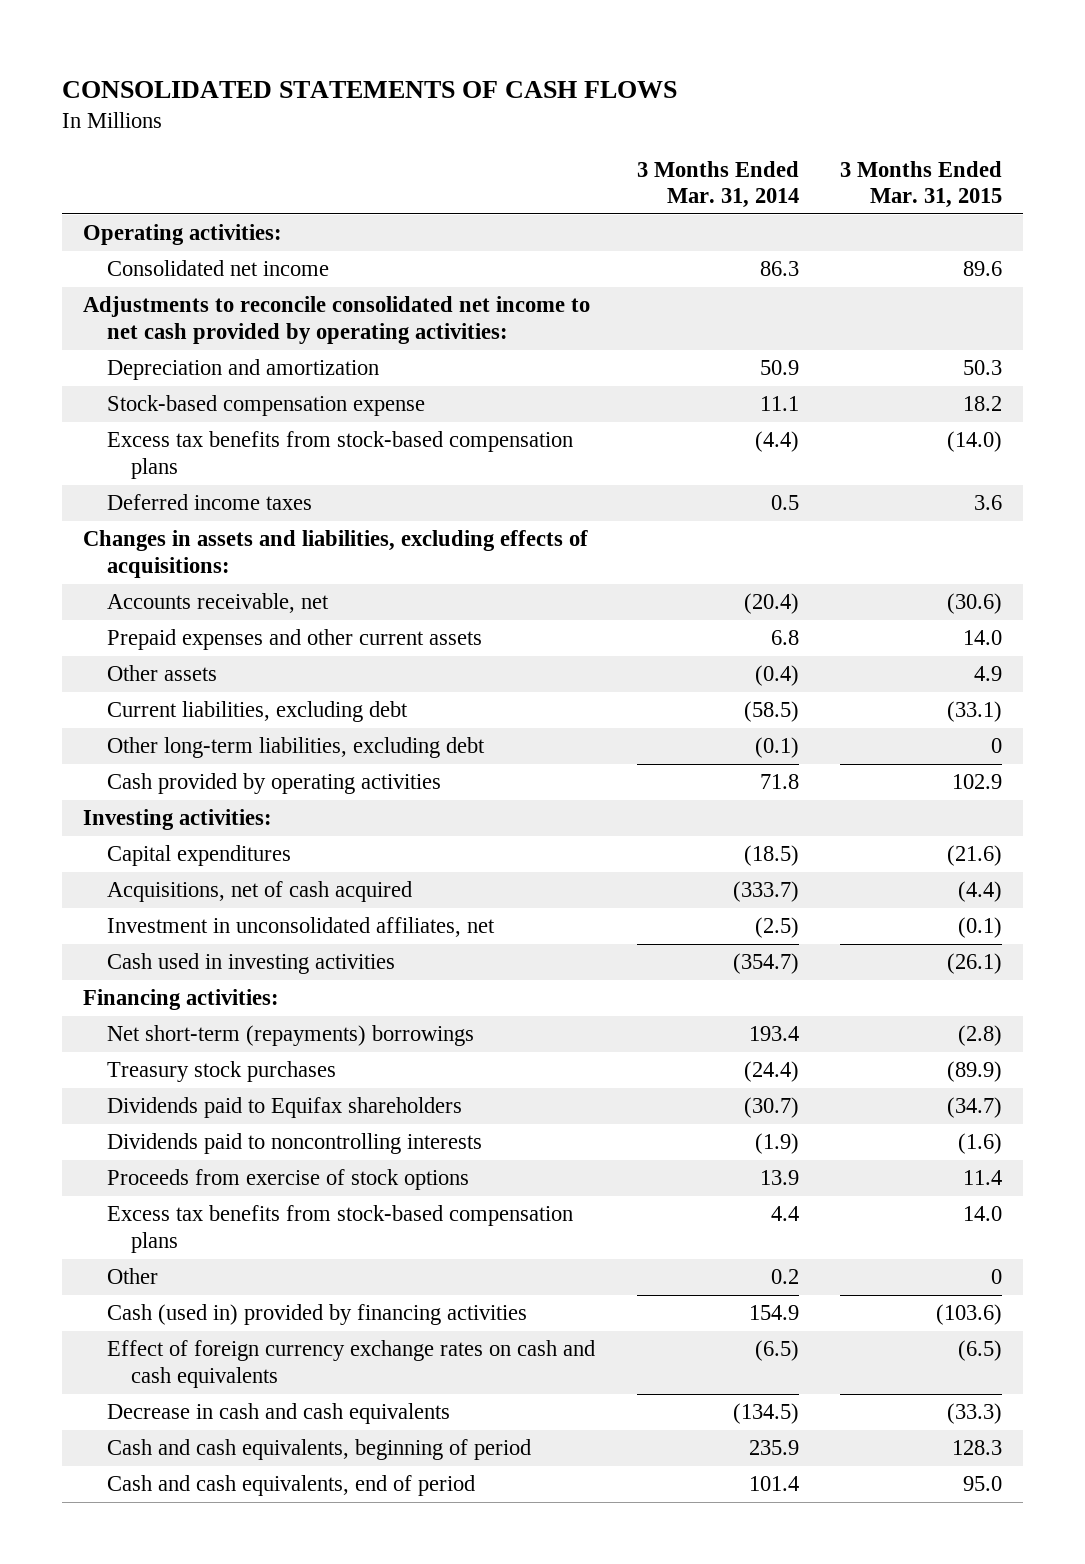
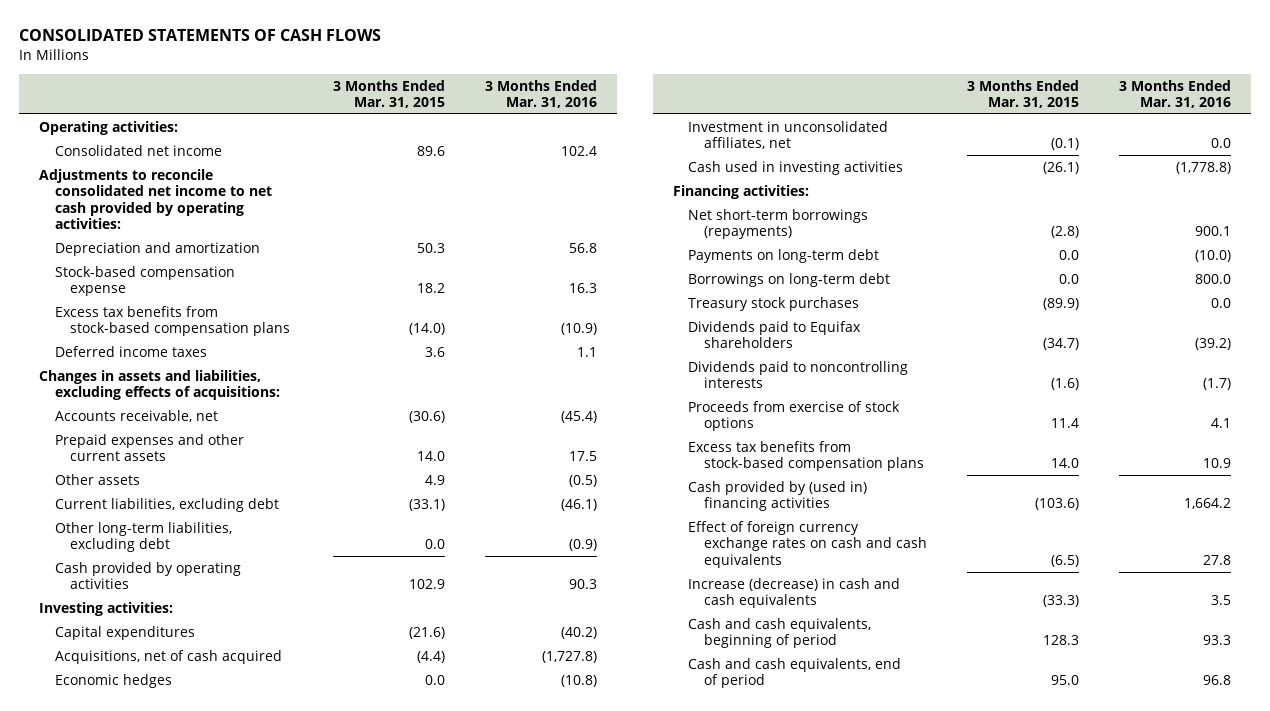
- | 3 Months Ended Mar. 31, 2014 | 3 Months Ended Mar. 31, 2015
+ | 3 Months Ended Mar. 31, 2015 | 3 Months Ended Mar. 31, 2016
- Other long-term liabilities, excluding debt | (0.1) | 0
+ Other long-term liabilities, excluding debt | 0.0 | (0.9)
+ Economic hedges | 0.0 | (10.8)
- Net short-term (repayments) borrowings | 193.4 | (2.8)
+ Net short-term borrowings (repayments) | (2.8) | 900.1
+ Payments on long-term debt | 0.0 | (10.0)
+ Borrowings on long-term debt | 0.0 | 800.0
- Other | 0.2 | 0
- Cash (used in) provided by financing activities | 154.9 | (103.6)
+ Cash provided by (used in) financing activities | (103.6) | 1,664.2
- Decrease in cash and cash equivalents | (134.5) | (33.3)
+ Increase (decrease) in cash and cash equivalents | (33.3) | 3.5

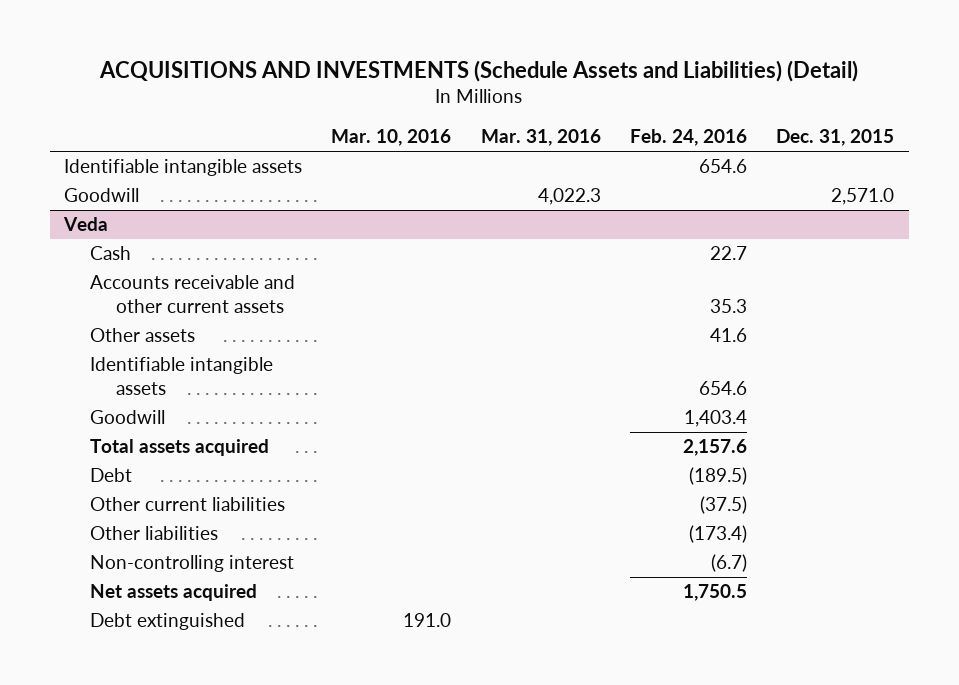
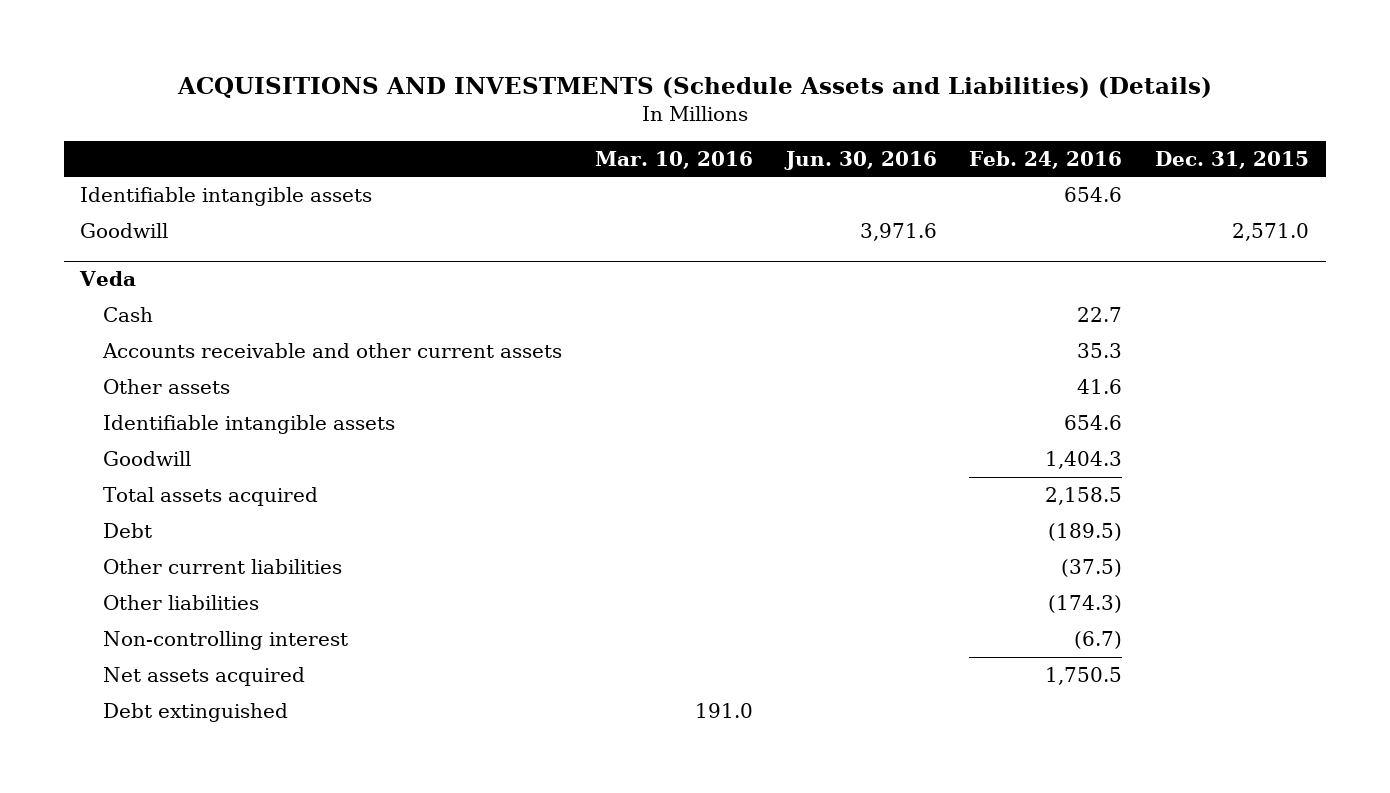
- ACQUISITIONS AND INVESTMENTS (Schedule Assets and Liabilities) (Detail)
+ ACQUISITIONS AND INVESTMENTS (Schedule Assets and Liabilities) (Details)
- | Mar. 10, 2016 | Mar. 31, 2016 | Feb. 24, 2016 | Dec. 31, 2015
+ | Mar. 10, 2016 | Jun. 30, 2016 | Feb. 24, 2016 | Dec. 31, 2015
@ Veda
- Goodwill | | | 1,403.4 |
- Total assets acquired | | | 2,157.6 |
+ Goodwill | | | 1,404.3 |
+ Total assets acquired | | | 2,158.5 |
- Other liabilities | | | (173.4) |
+ Other liabilities | | | (174.3) |

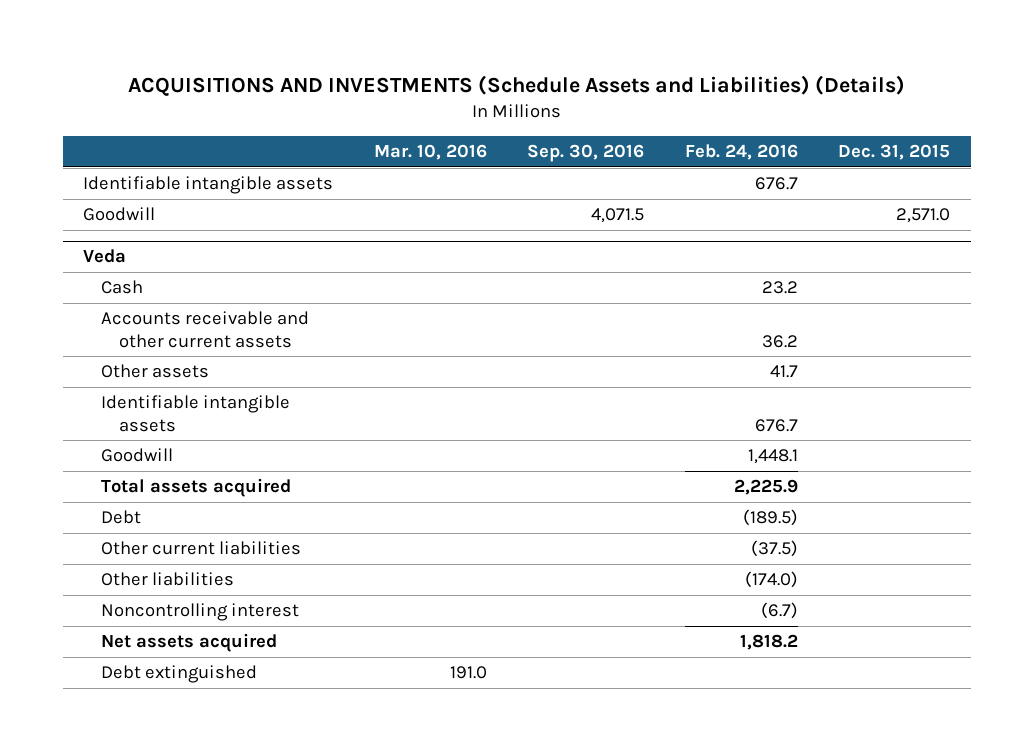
- | Mar. 10, 2016 | Jun. 30, 2016 | Feb. 24, 2016 | Dec. 31, 2015
+ | Mar. 10, 2016 | Sep. 30, 2016 | Feb. 24, 2016 | Dec. 31, 2015
- Identifiable intangible assets | | | 654.6 |
+ Identifiable intangible assets | | | 676.7 |
@ Veda
- Cash | | | 22.7 |
- Accounts receivable and other current assets | | | 35.3 |
- Other assets | | | 41.6 |
- Identifiable intangible assets | | | 654.6 |
- Goodwill | | | 1,404.3 |
- Total assets acquired | | | 2,158.5 |
+ Cash | | | 23.2 |
+ Accounts receivable and other current assets | | | 36.2 |
+ Other assets | | | 41.7 |
+ Identifiable intangible assets | | | 676.7 |
+ Goodwill | | | 1,448.1 |
+ Total assets acquired | | | 2,225.9 |
- Other liabilities | | | (174.3) |
- Non-controlling interest | | | (6.7) |
- Net assets acquired | | | 1,750.5 |
+ Other liabilities | | | (174.0) |
+ Noncontrolling interest | | | (6.7) |
+ Net assets acquired | | | 1,818.2 |

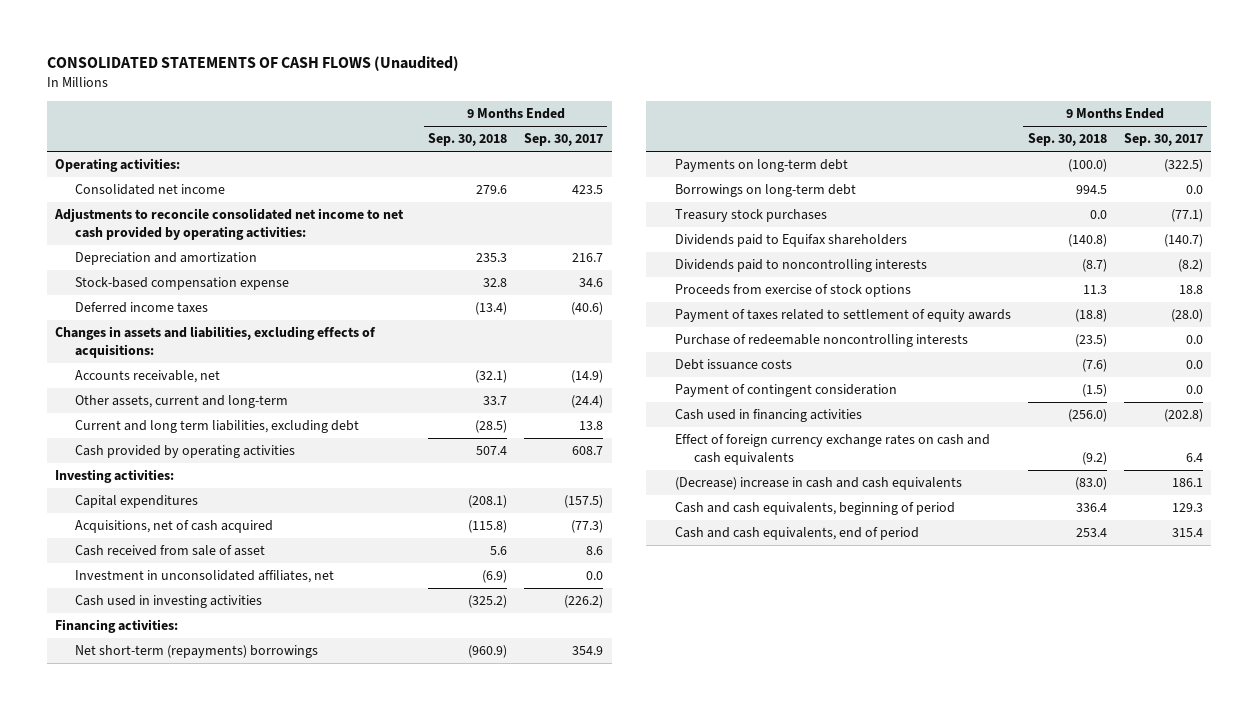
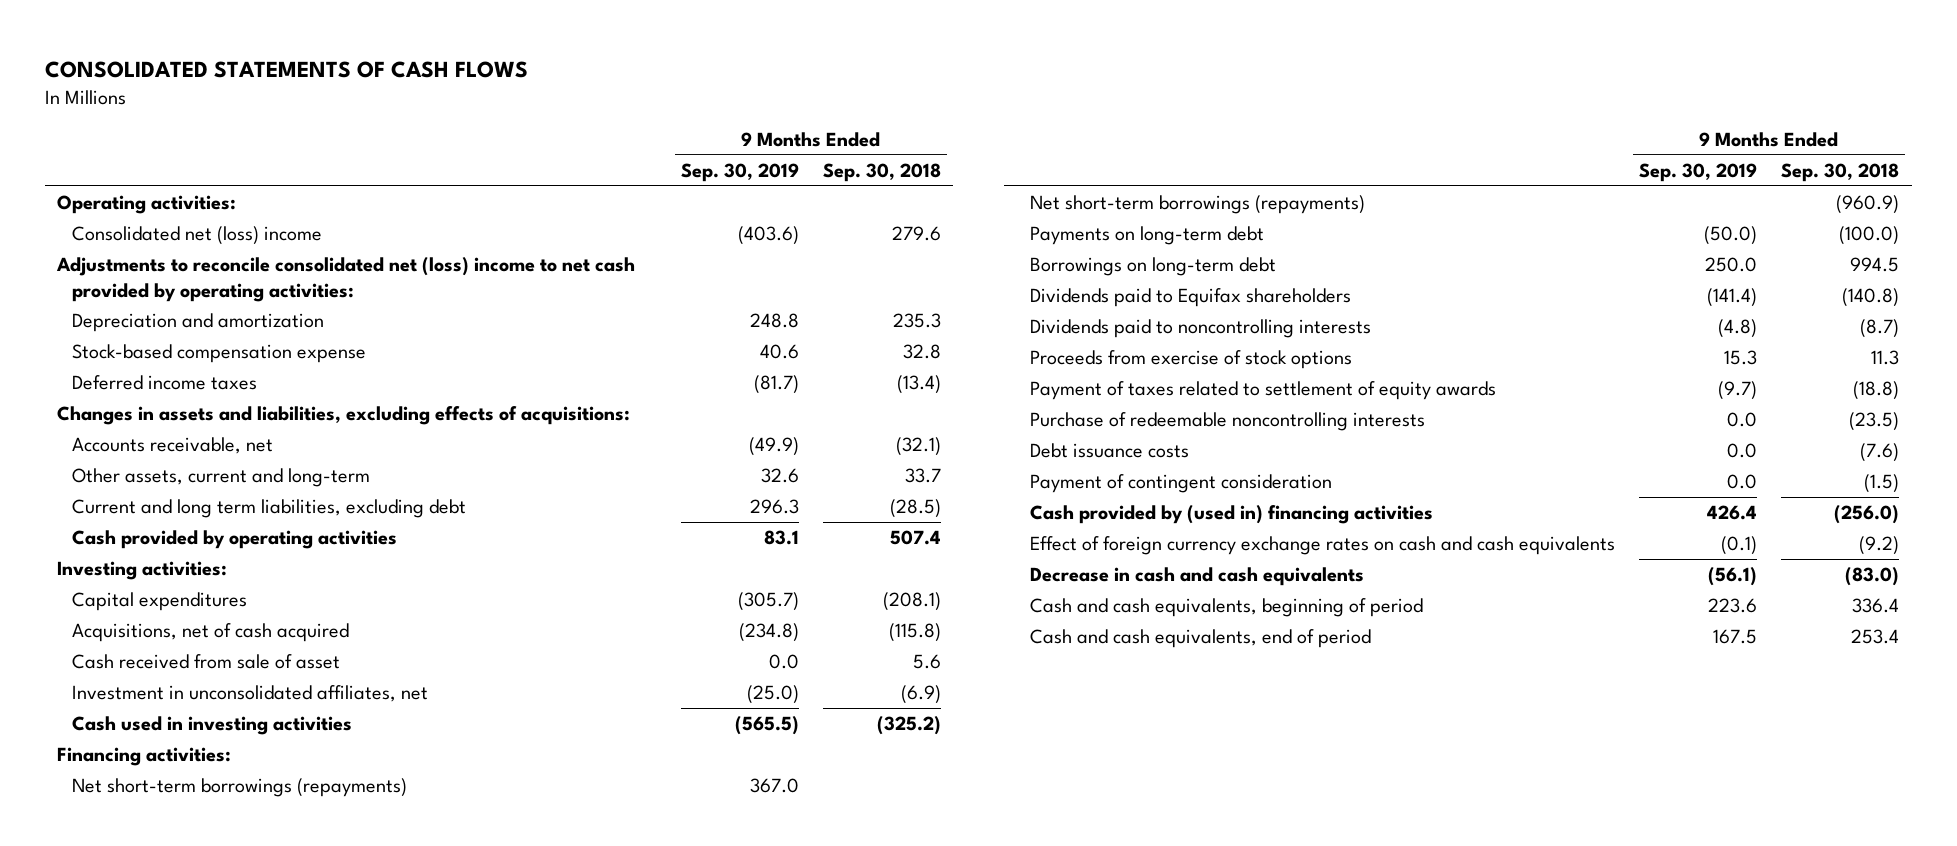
- CONSOLIDATED STATEMENTS OF CASH FLOWS (Unaudited)
+ CONSOLIDATED STATEMENTS OF CASH FLOWS
- | 9 Months Ended Sep. 30, 2018 | 9 Months Ended Sep. 30, 2017
+ | 9 Months Ended Sep. 30, 2019 | 9 Months Ended Sep. 30, 2018
- Consolidated net income | 279.6 | 423.5
- Adjustments to reconcile consolidated net income to net cash provided by operating activities:
+ Consolidated net (loss) income | (403.6) | 279.6
+ Adjustments to reconcile consolidated net (loss) income to net cash provided by operating activities:
- Net short-term (repayments) borrowings | (960.9) | 354.9
+ Net short-term borrowings (repayments) | 367.0 |
+ Net short-term borrowings (repayments) | | (960.9)
- Treasury stock purchases | 0.0 | (77.1)
- Cash used in financing activities | (256.0) | (202.8)
+ Cash provided by (used in) financing activities | 426.4 | (256.0)
- (Decrease) increase in cash and cash equivalents | (83.0) | 186.1
+ Decrease in cash and cash equivalents | (56.1) | (83.0)

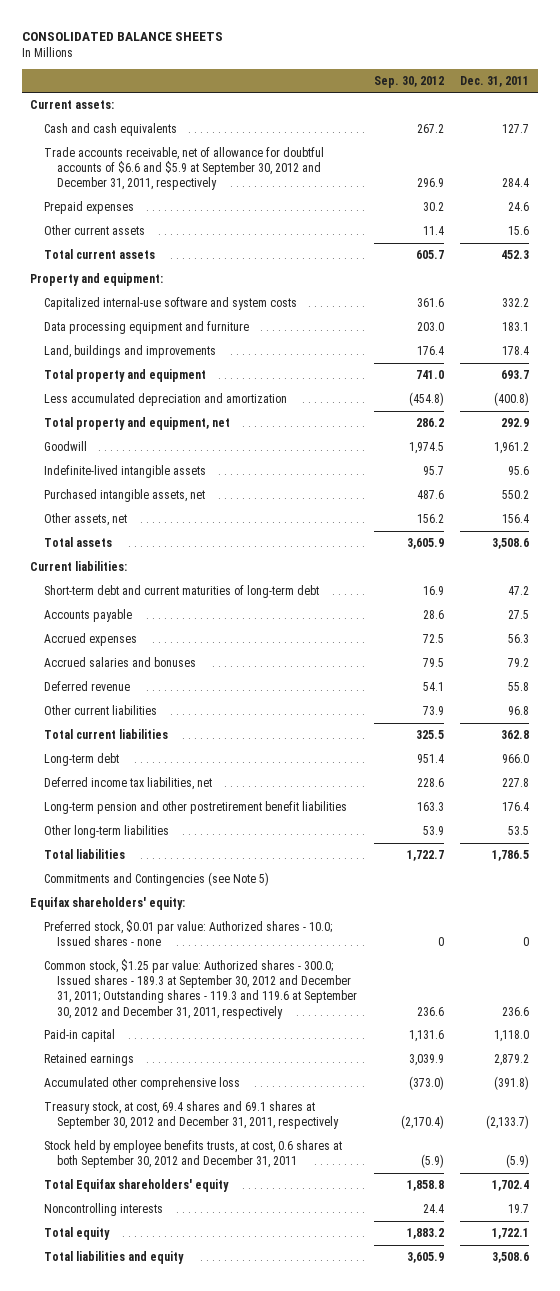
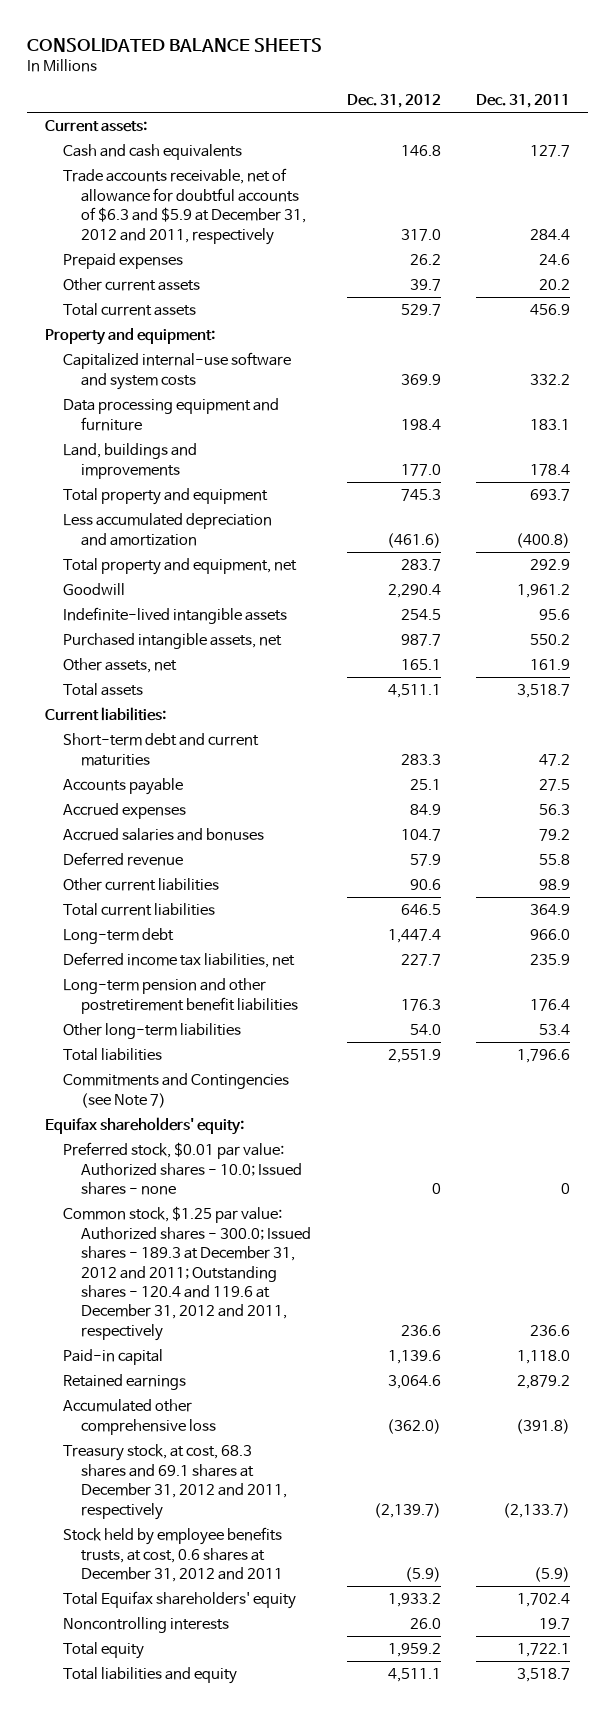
- | Sep. 30, 2012 | Dec. 31, 2011
+ | Dec. 31, 2012 | Dec. 31, 2011
- Trade accounts receivable, net of allowance for doubtful accounts of $6.6 and $5.9 at September 30, 2012 and December 31, 2011, respectively | 296.9 | 284.4
+ Trade accounts receivable, net of allowance for doubtful accounts of $6.3 and $5.9 at December 31, 2012 and 2011, respectively | 317.0 | 284.4
- Other current assets | 11.4 | 15.6
- Total current assets | 605.7 | 452.3
+ Other current assets | 39.7 | 20.2
+ Total current assets | 529.7 | 456.9
- Other assets, net | 156.2 | 156.4
- Total assets | 3,605.9 | 3,508.6
+ Other assets, net | 165.1 | 161.9
+ Total assets | 4,511.1 | 3,518.7
- Short-term debt and current maturities of long-term debt | 16.9 | 47.2
+ Short-term debt and current maturities | 283.3 | 47.2
- Other current liabilities | 73.9 | 96.8
- Total current liabilities | 325.5 | 362.8
+ Other current liabilities | 90.6 | 98.9
+ Total current liabilities | 646.5 | 364.9
- Deferred income tax liabilities, net | 228.6 | 227.8
+ Deferred income tax liabilities, net | 227.7 | 235.9
- Other long-term liabilities | 53.9 | 53.5
- Total liabilities | 1,722.7 | 1,786.5
- Commitments and Contingencies (see Note 5)
+ Other long-term liabilities | 54.0 | 53.4
+ Total liabilities | 2,551.9 | 1,796.6
+ Commitments and Contingencies (see Note 7)
- Common stock, $1.25 par value: Authorized shares - 300.0; Issued shares - 189.3 at September 30, 2012 and December 31, 2011; Outstanding shares - 119.3 and 119.6 at September 30, 2012 and December 31, 2011, respectively | 236.6 | 236.6
+ Common stock, $1.25 par value: Authorized shares - 300.0; Issued shares - 189.3 at December 31, 2012 and 2011; Outstanding shares - 120.4 and 119.6 at December 31, 2012 and 2011, respectively | 236.6 | 236.6
- Treasury stock, at cost, 69.4 shares and 69.1 shares at September 30, 2012 and December 31, 2011, respectively | (2,170.4) | (2,133.7)
- Stock held by employee benefits trusts, at cost, 0.6 shares at both September 30, 2012 and December 31, 2011 | (5.9) | (5.9)
+ Treasury stock, at cost, 68.3 shares and 69.1 shares at December 31, 2012 and 2011, respectively | (2,139.7) | (2,133.7)
+ Stock held by employee benefits trusts, at cost, 0.6 shares at December 31, 2012 and 2011 | (5.9) | (5.9)
- Total liabilities and equity | 3,605.9 | 3,508.6
+ Total liabilities and equity | 4,511.1 | 3,518.7

